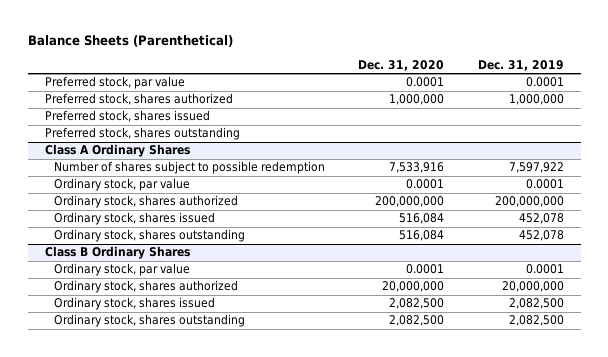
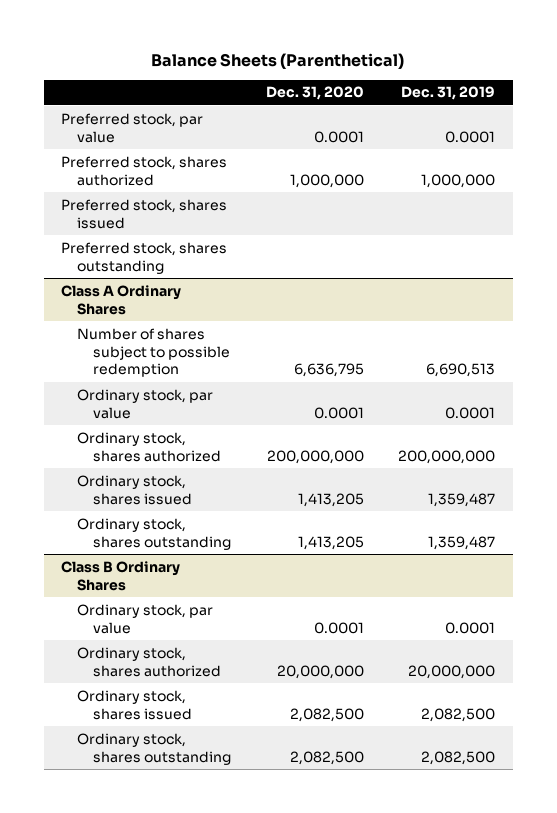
@ Class A Ordinary Shares
- Number of shares subject to possible redemption | 7,533,916 | 7,597,922
+ Number of shares subject to possible redemption | 6,636,795 | 6,690,513
- Ordinary stock, shares issued | 516,084 | 452,078
- Ordinary stock, shares outstanding | 516,084 | 452,078
+ Ordinary stock, shares issued | 1,413,205 | 1,359,487
+ Ordinary stock, shares outstanding | 1,413,205 | 1,359,487

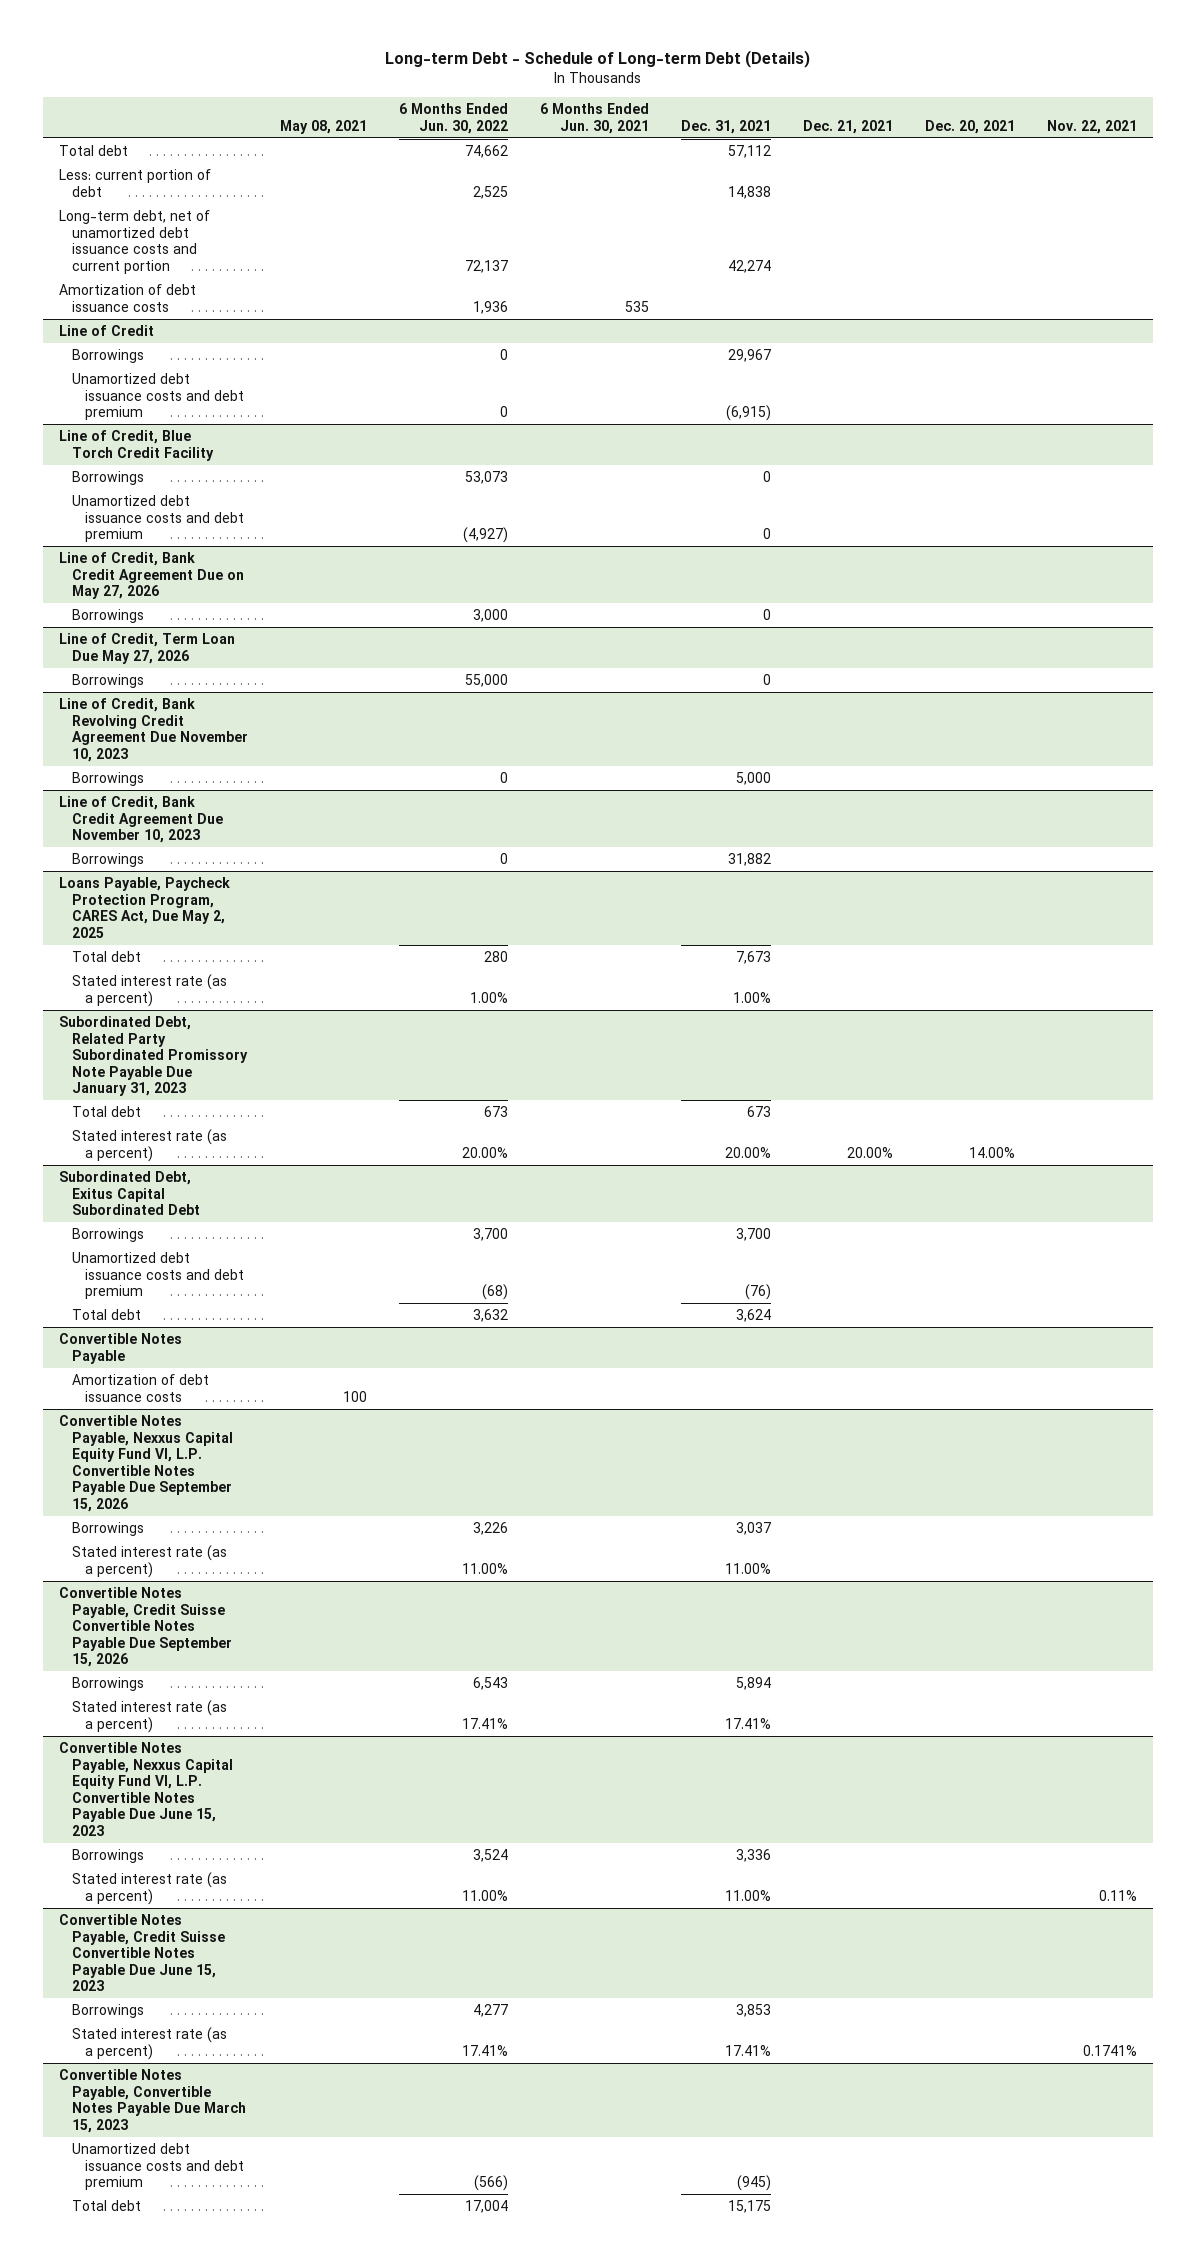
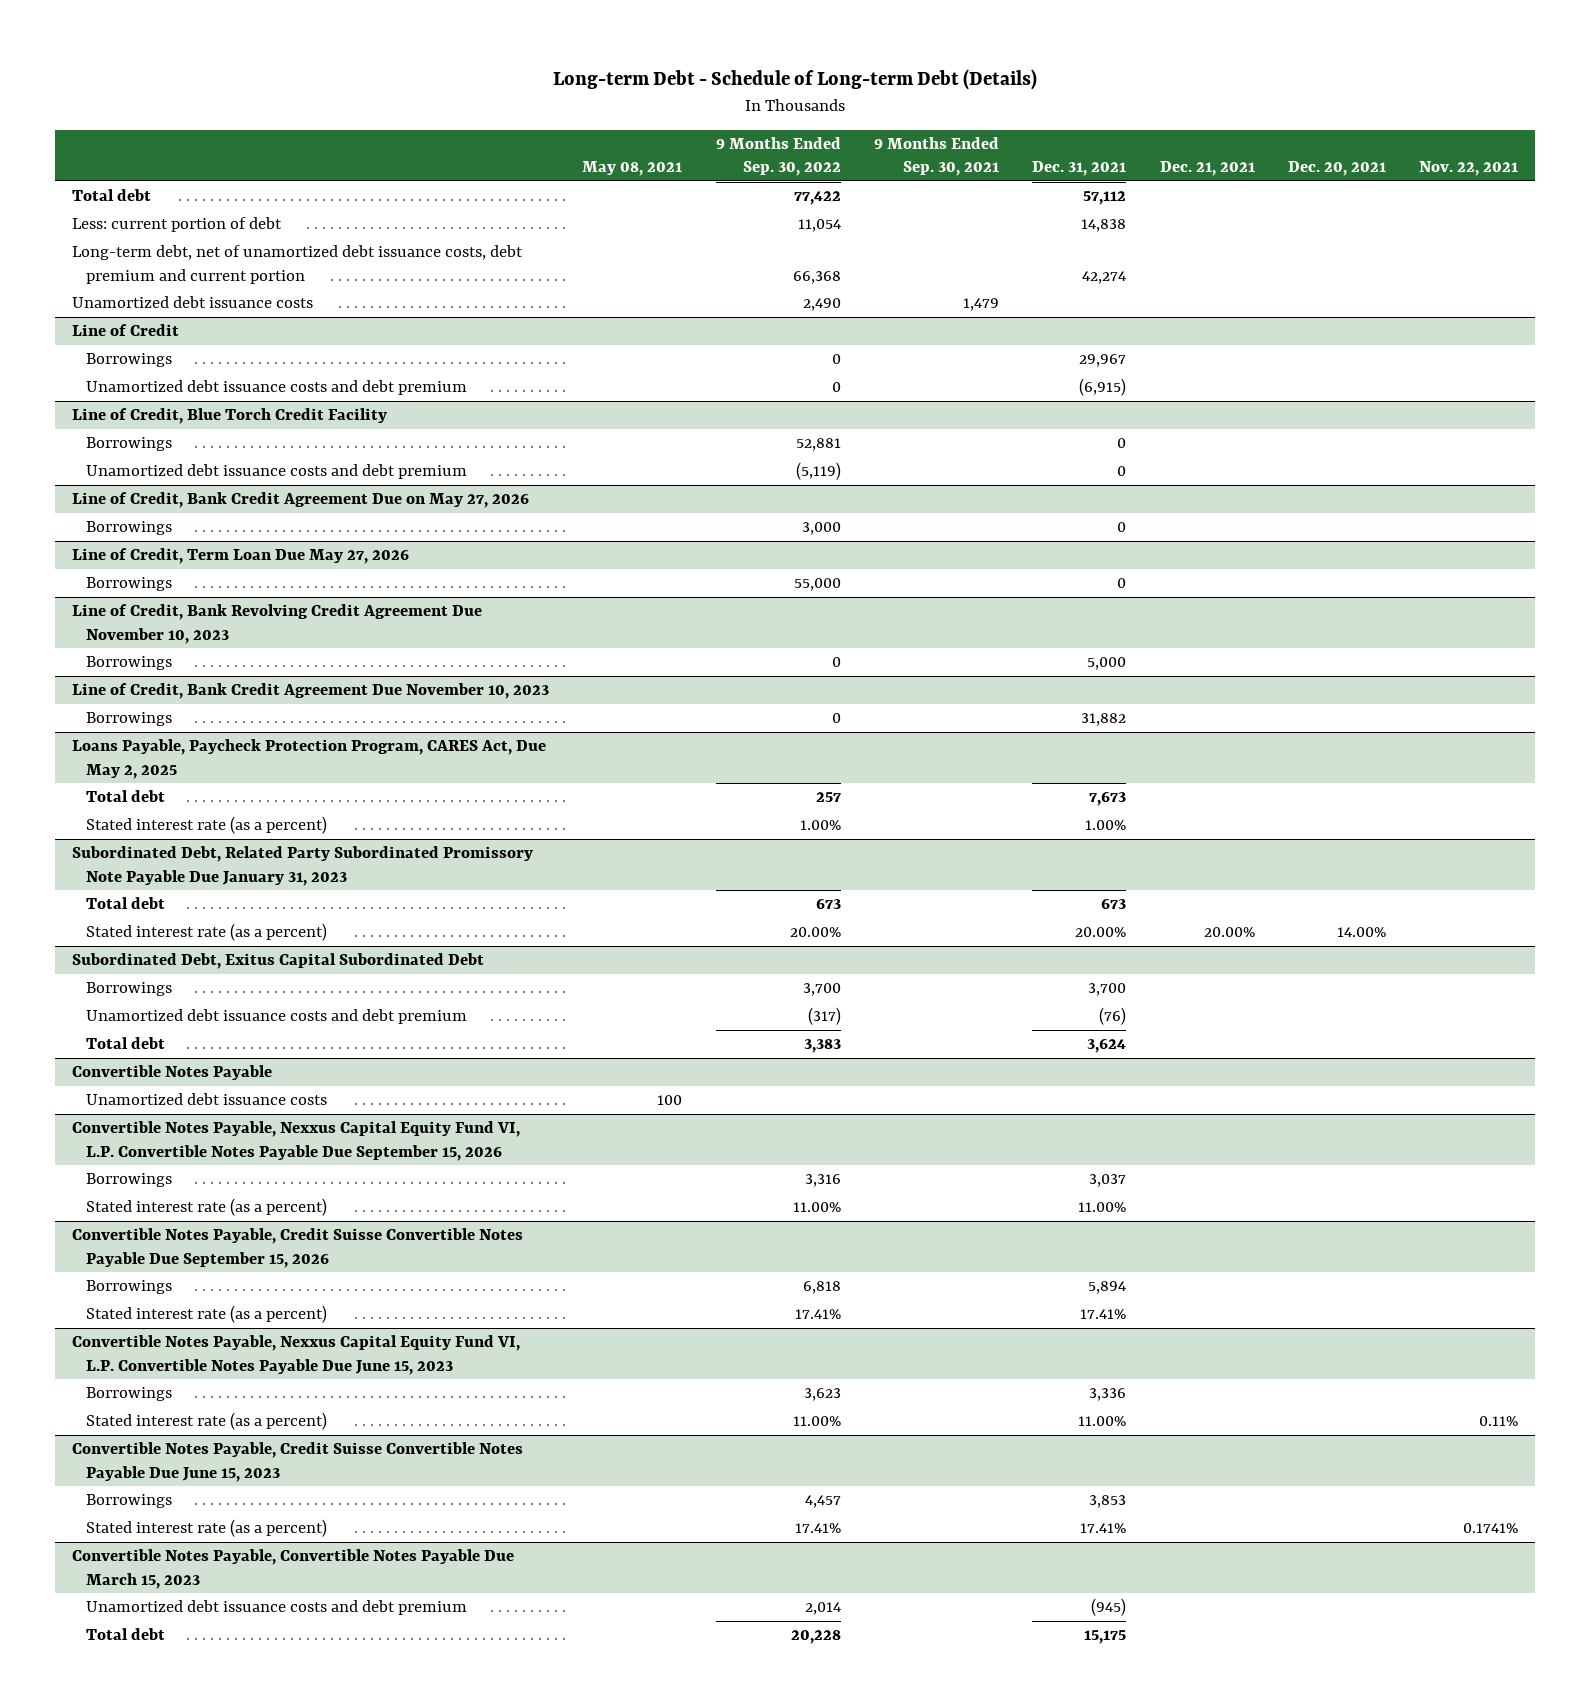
- | May 08, 2021 | 6 Months Ended Jun. 30, 2022 | 6 Months Ended Jun. 30, 2021 | Dec. 31, 2021 | Dec. 21, 2021 | Dec. 20, 2021 | Nov. 22, 2021
+ | May 08, 2021 | 9 Months Ended Sep. 30, 2022 | 9 Months Ended Sep. 30, 2021 | Dec. 31, 2021 | Dec. 21, 2021 | Dec. 20, 2021 | Nov. 22, 2021
- Long-term debt, net of unamortized debt issuance costs and current portion | | 72,137 | | 42,274 | | |
- Amortization of debt issuance costs | | 1,936 | 535 | | | |
+ Long-term debt, net of unamortized debt issuance costs, debt premium and current portion | | 66,368 | | 42,274 | | |
+ Unamortized debt issuance costs | | 2,490 | 1,479 | | | |
@ Convertible Notes Payable
- Amortization of debt issuance costs | 100 | | | | | |
+ Unamortized debt issuance costs | 100 | | | | | |

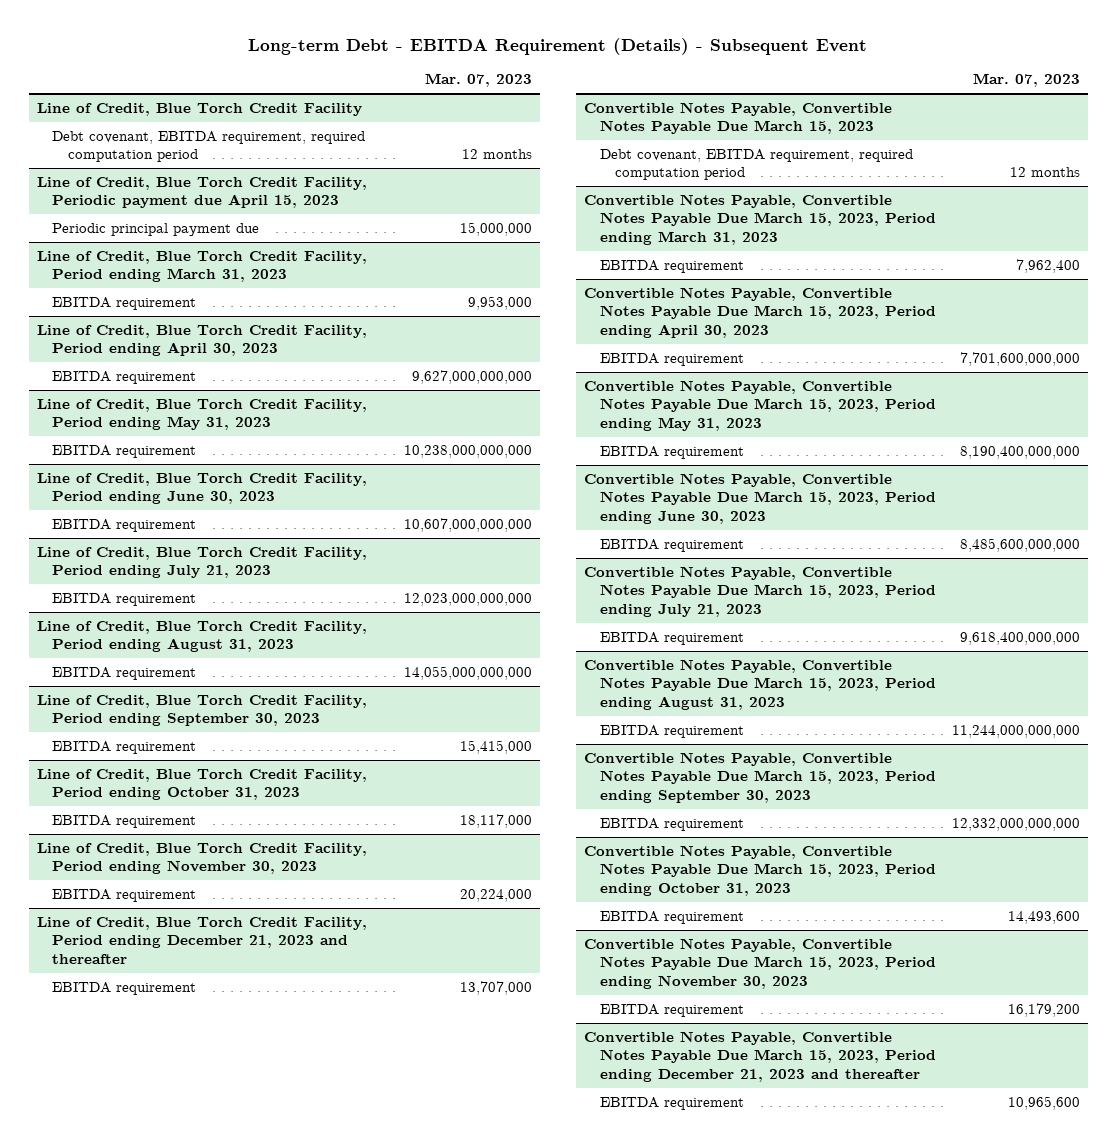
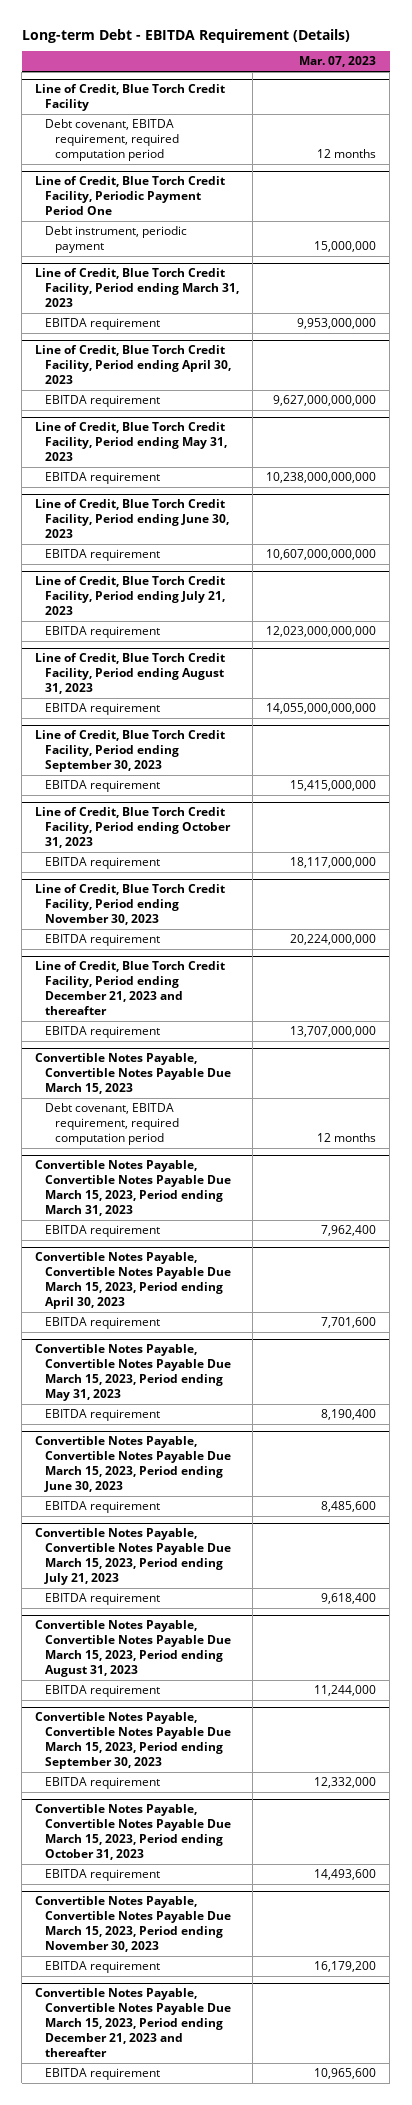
- Long-term Debt - EBITDA Requirement (Details) - Subsequent Event
+ Long-term Debt - EBITDA Requirement (Details)
- Line of Credit, Blue Torch Credit Facility, Periodic payment due April 15, 2023
- Periodic principal payment due | 15,000,000
+ Line of Credit, Blue Torch Credit Facility, Periodic Payment Period One
+ Debt instrument, periodic payment | 15,000,000
@ Line of Credit, Blue Torch Credit Facility, Period ending March 31, 2023
- EBITDA requirement | 9,953,000
+ EBITDA requirement | 9,953,000,000
@ Line of Credit, Blue Torch Credit Facility, Period ending September 30, 2023
- EBITDA requirement | 15,415,000
+ EBITDA requirement | 15,415,000,000
@ Line of Credit, Blue Torch Credit Facility, Period ending October 31, 2023
- EBITDA requirement | 18,117,000
+ EBITDA requirement | 18,117,000,000
@ Line of Credit, Blue Torch Credit Facility, Period ending November 30, 2023
- EBITDA requirement | 20,224,000
+ EBITDA requirement | 20,224,000,000
@ Line of Credit, Blue Torch Credit Facility, Period ending December 21, 2023 and thereafter
- EBITDA requirement | 13,707,000
+ EBITDA requirement | 13,707,000,000
@ Convertible Notes Payable, Convertible Notes Payable Due March 15, 2023, Period ending April 30, 2023
- EBITDA requirement | 7,701,600,000,000
+ EBITDA requirement | 7,701,600
@ Convertible Notes Payable, Convertible Notes Payable Due March 15, 2023, Period ending May 31, 2023
- EBITDA requirement | 8,190,400,000,000
+ EBITDA requirement | 8,190,400
@ Convertible Notes Payable, Convertible Notes Payable Due March 15, 2023, Period ending June 30, 2023
- EBITDA requirement | 8,485,600,000,000
+ EBITDA requirement | 8,485,600
@ Convertible Notes Payable, Convertible Notes Payable Due March 15, 2023, Period ending July 21, 2023
- EBITDA requirement | 9,618,400,000,000
+ EBITDA requirement | 9,618,400
@ Convertible Notes Payable, Convertible Notes Payable Due March 15, 2023, Period ending August 31, 2023
- EBITDA requirement | 11,244,000,000,000
+ EBITDA requirement | 11,244,000
@ Convertible Notes Payable, Convertible Notes Payable Due March 15, 2023, Period ending September 30, 2023
- EBITDA requirement | 12,332,000,000,000
+ EBITDA requirement | 12,332,000

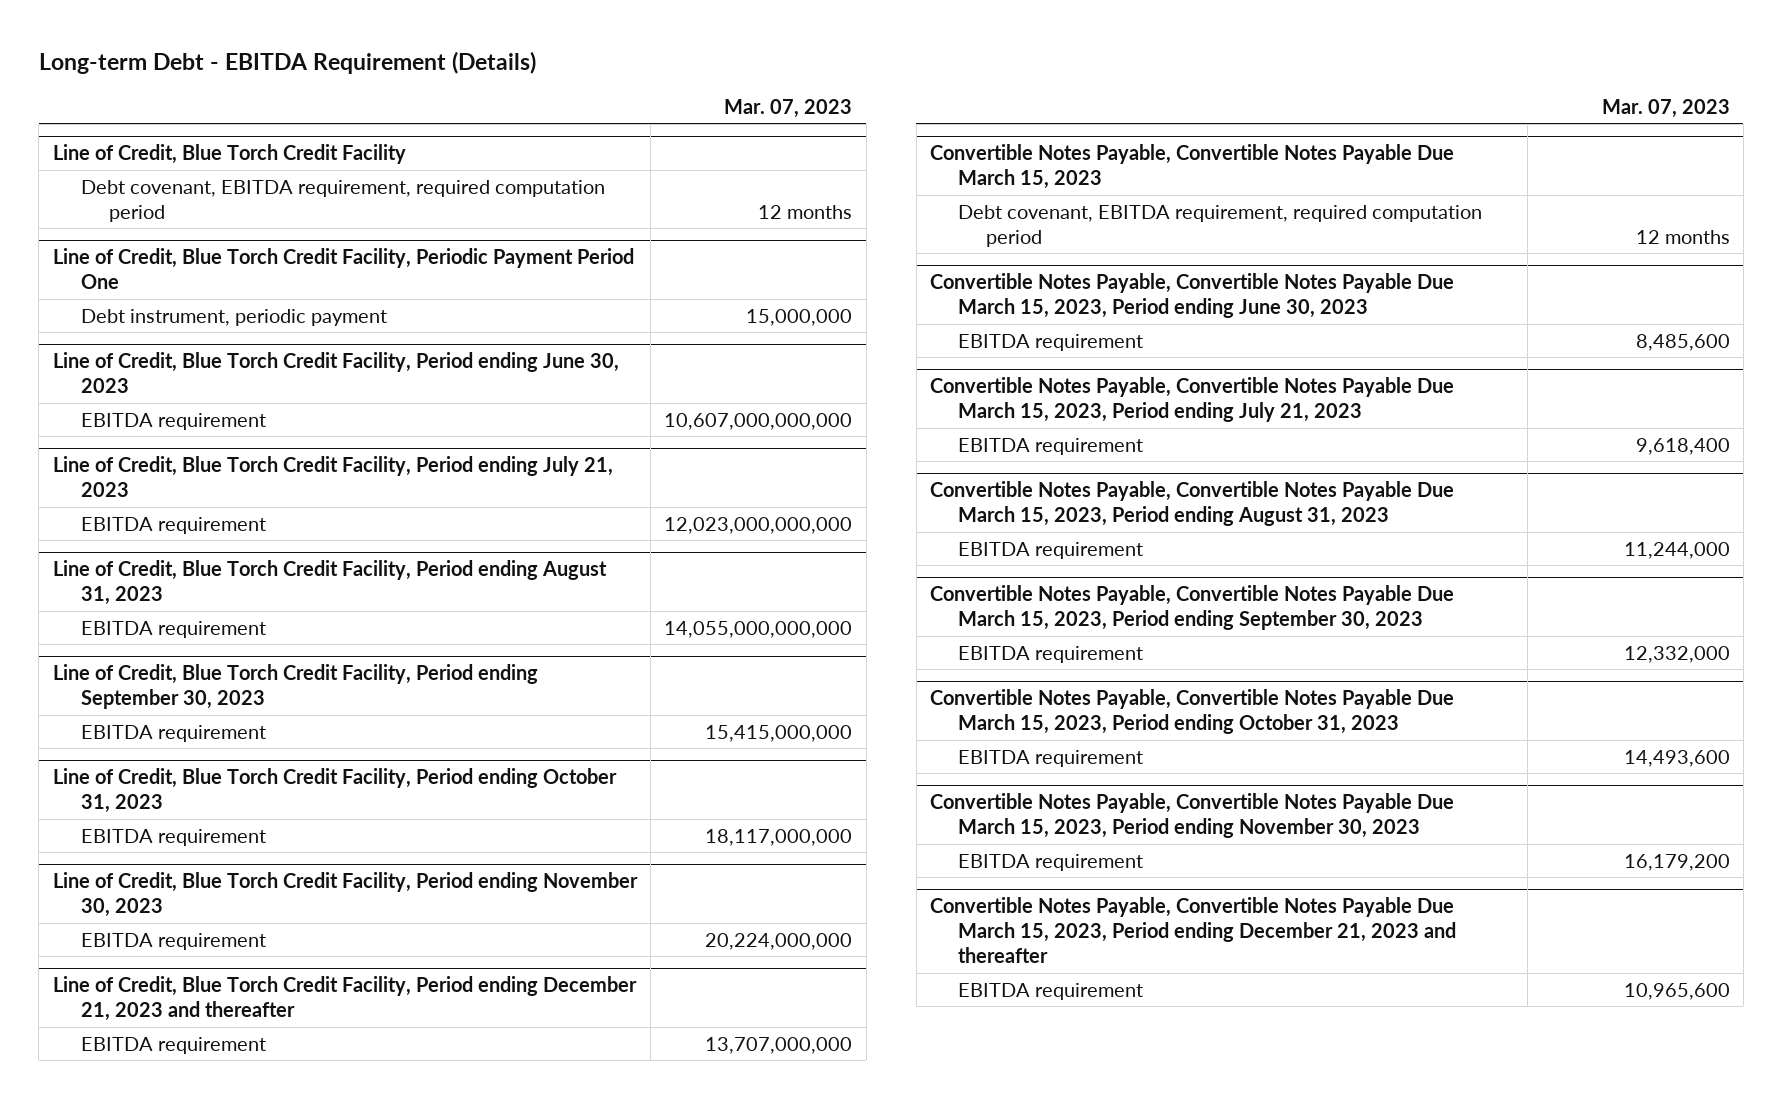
- Line of Credit, Blue Torch Credit Facility, Period ending March 31, 2023
- EBITDA requirement | 9,953,000,000
- Line of Credit, Blue Torch Credit Facility, Period ending April 30, 2023
- EBITDA requirement | 9,627,000,000,000
- Line of Credit, Blue Torch Credit Facility, Period ending May 31, 2023
- EBITDA requirement | 10,238,000,000,000
- Convertible Notes Payable, Convertible Notes Payable Due March 15, 2023, Period ending March 31, 2023
- EBITDA requirement | 7,962,400
- Convertible Notes Payable, Convertible Notes Payable Due March 15, 2023, Period ending April 30, 2023
- EBITDA requirement | 7,701,600
- Convertible Notes Payable, Convertible Notes Payable Due March 15, 2023, Period ending May 31, 2023
- EBITDA requirement | 8,190,400

